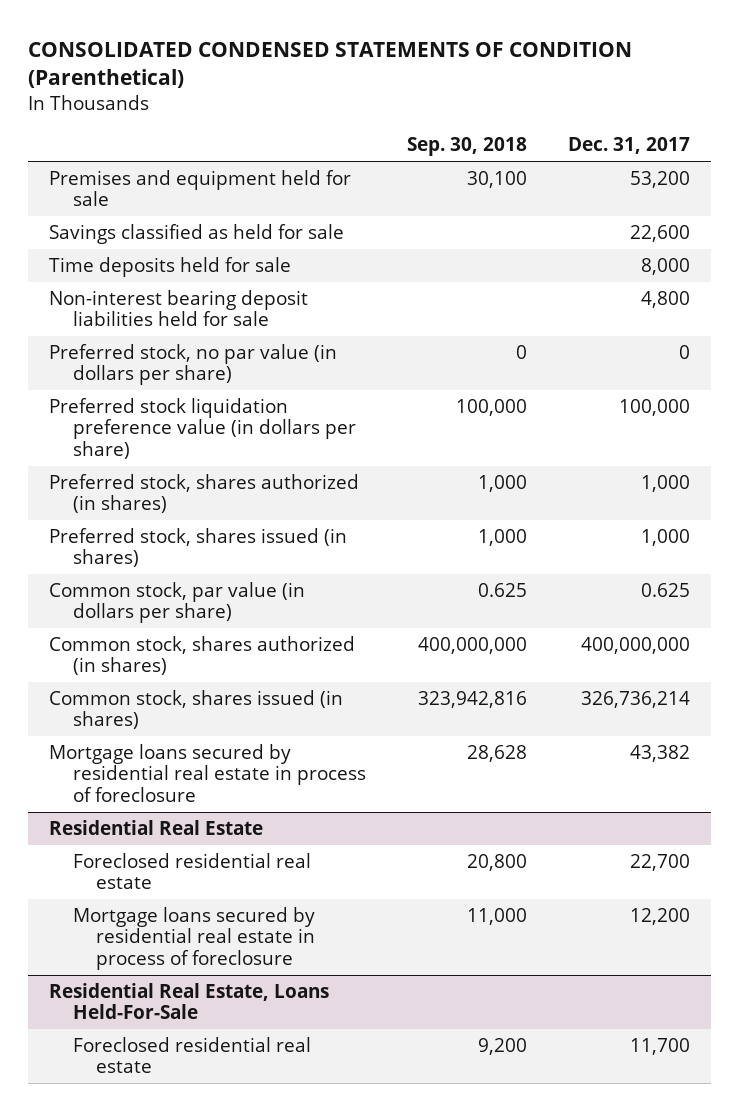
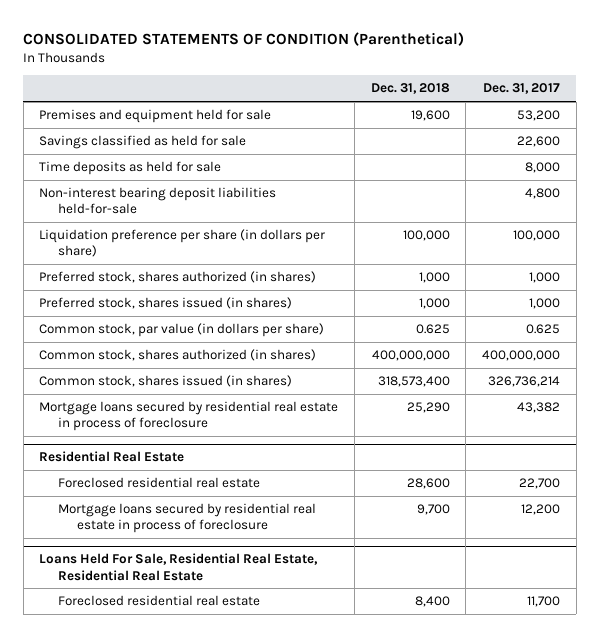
- CONSOLIDATED CONDENSED STATEMENTS OF CONDITION (Parenthetical)
+ CONSOLIDATED STATEMENTS OF CONDITION (Parenthetical)
- | Sep. 30, 2018 | Dec. 31, 2017
+ | Dec. 31, 2018 | Dec. 31, 2017
- Time deposits held for sale | | 8,000
- Non-interest bearing deposit liabilities held for sale | | 4,800
- Preferred stock, no par value (in dollars per share) | 0 | 0
- Preferred stock liquidation preference value (in dollars per share) | 100,000 | 100,000
+ Time deposits as held for sale | | 8,000
+ Non-interest bearing deposit liabilities held-for-sale | | 4,800
+ Liquidation preference per share (in dollars per share) | 100,000 | 100,000
- Residential Real Estate, Loans Held-For-Sale
+ Loans Held For Sale, Residential Real Estate, Residential Real Estate

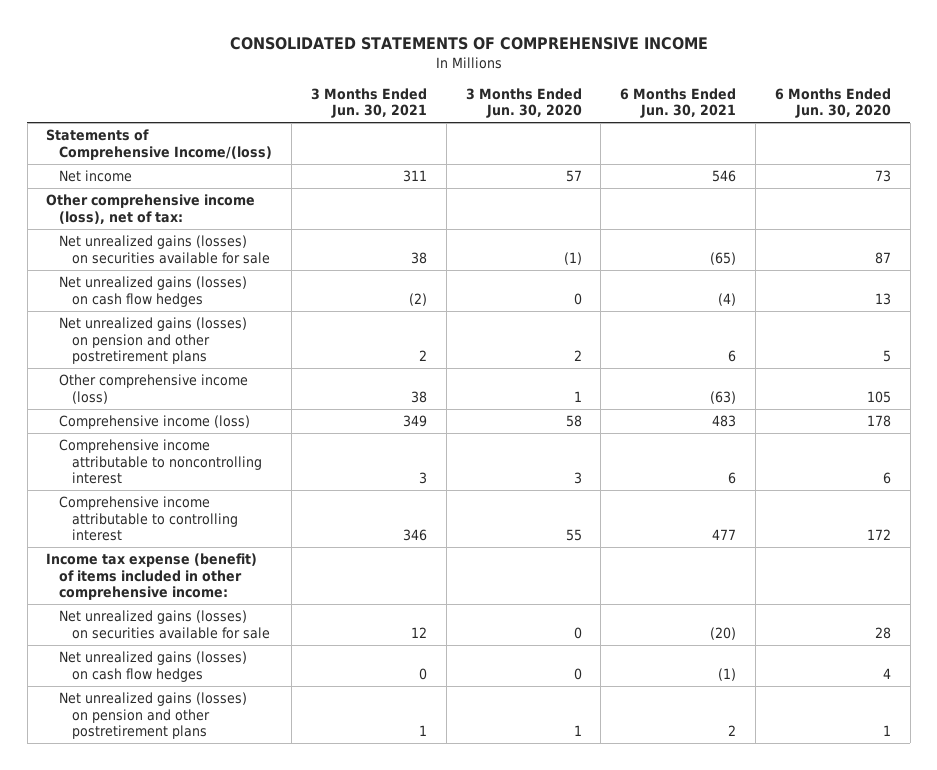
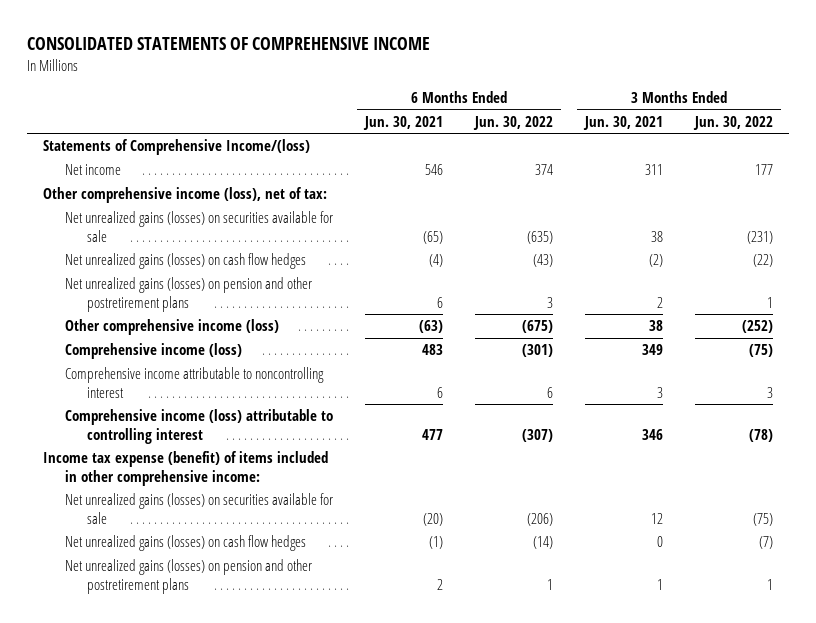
- | 3 Months Ended Jun. 30, 2021 | 3 Months Ended Jun. 30, 2020 | 6 Months Ended Jun. 30, 2021 | 6 Months Ended Jun. 30, 2020
+ | 6 Months Ended Jun. 30, 2021 | 6 Months Ended Jun. 30, 2022 | 3 Months Ended Jun. 30, 2021 | 3 Months Ended Jun. 30, 2022
- Comprehensive income attributable to controlling interest | 346 | 55 | 477 | 172
+ Comprehensive income (loss) attributable to controlling interest | 477 | (307) | 346 | (78)

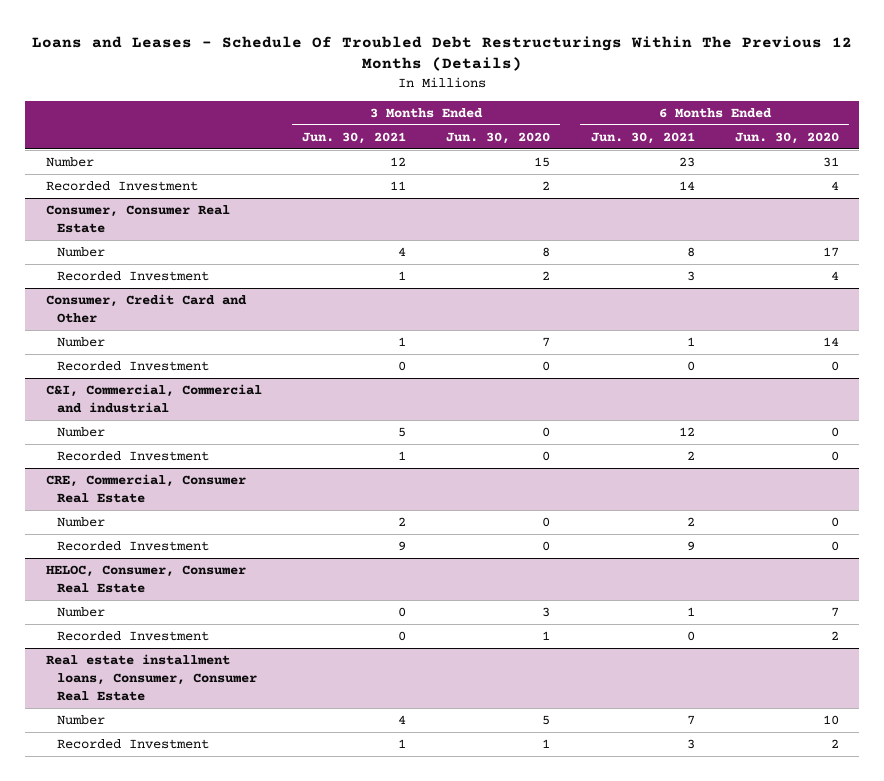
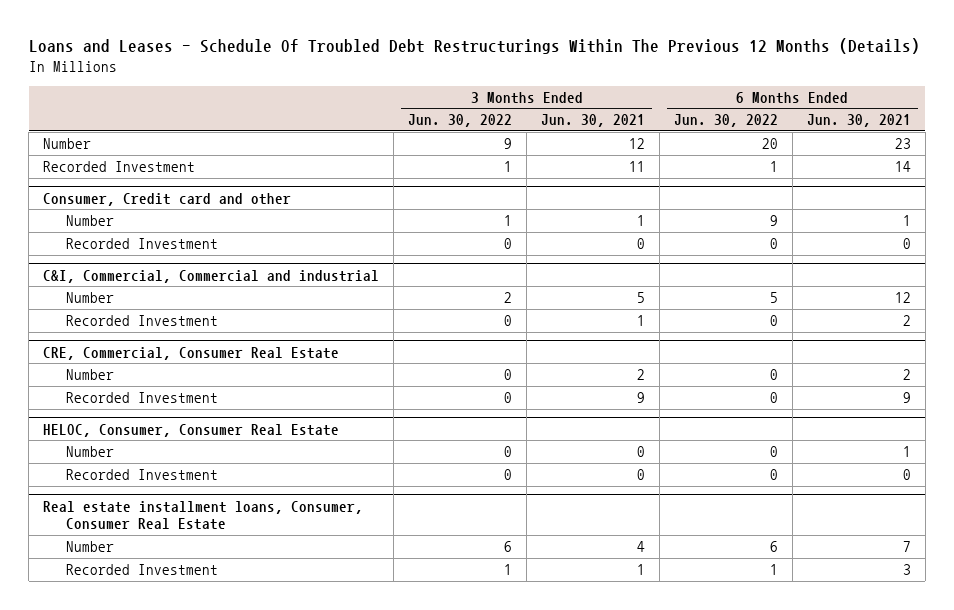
- | 3 Months Ended Jun. 30, 2021 | 3 Months Ended Jun. 30, 2020 | 6 Months Ended Jun. 30, 2021 | 6 Months Ended Jun. 30, 2020
+ | 3 Months Ended Jun. 30, 2022 | 3 Months Ended Jun. 30, 2021 | 6 Months Ended Jun. 30, 2022 | 6 Months Ended Jun. 30, 2021
- Consumer, Consumer Real Estate
- Number | 4 | 8 | 8 | 17
- Recorded Investment | 1 | 2 | 3 | 4
- Consumer, Credit Card and Other
+ Consumer, Credit card and other

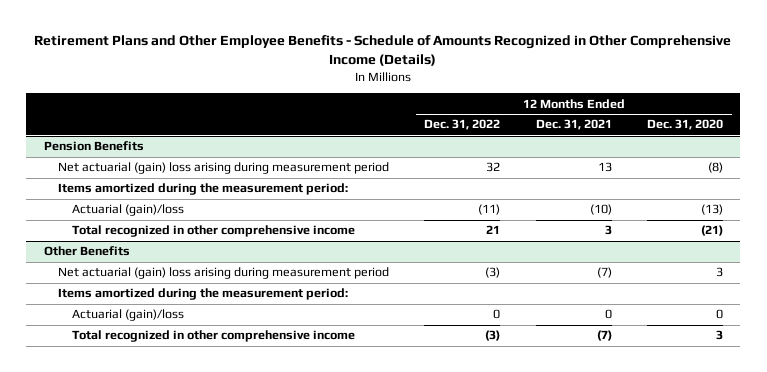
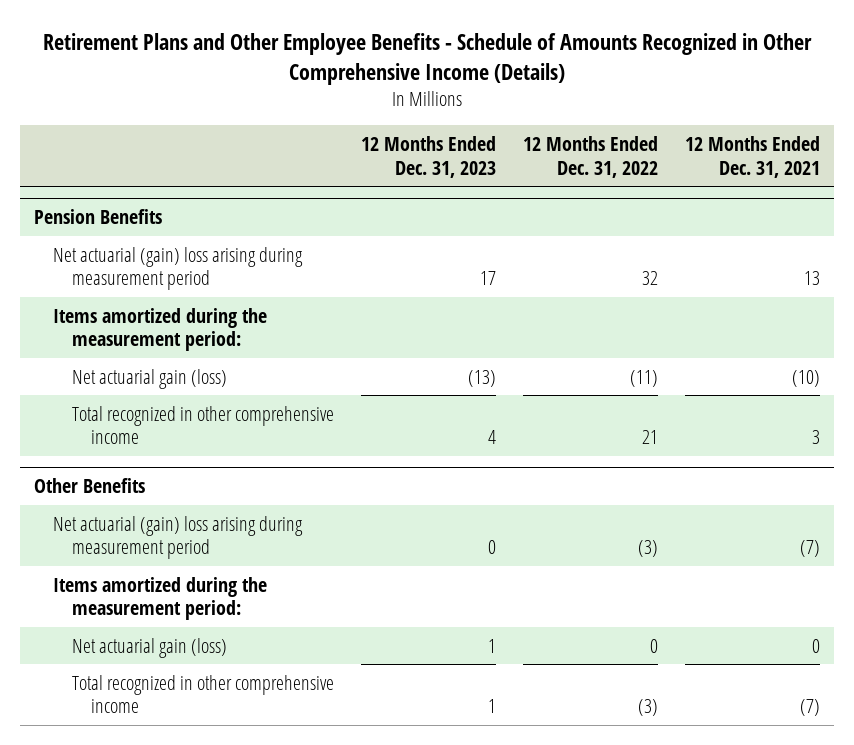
- | 12 Months Ended Dec. 31, 2022 | 12 Months Ended Dec. 31, 2021 | 12 Months Ended Dec. 31, 2020
+ | 12 Months Ended Dec. 31, 2023 | 12 Months Ended Dec. 31, 2022 | 12 Months Ended Dec. 31, 2021
@ Pension Benefits
- Actuarial (gain)/loss | (11) | (10) | (13)
+ Net actuarial gain (loss) | (13) | (11) | (10)
@ Other Benefits
- Actuarial (gain)/loss | 0 | 0 | 0
+ Net actuarial gain (loss) | 1 | 0 | 0

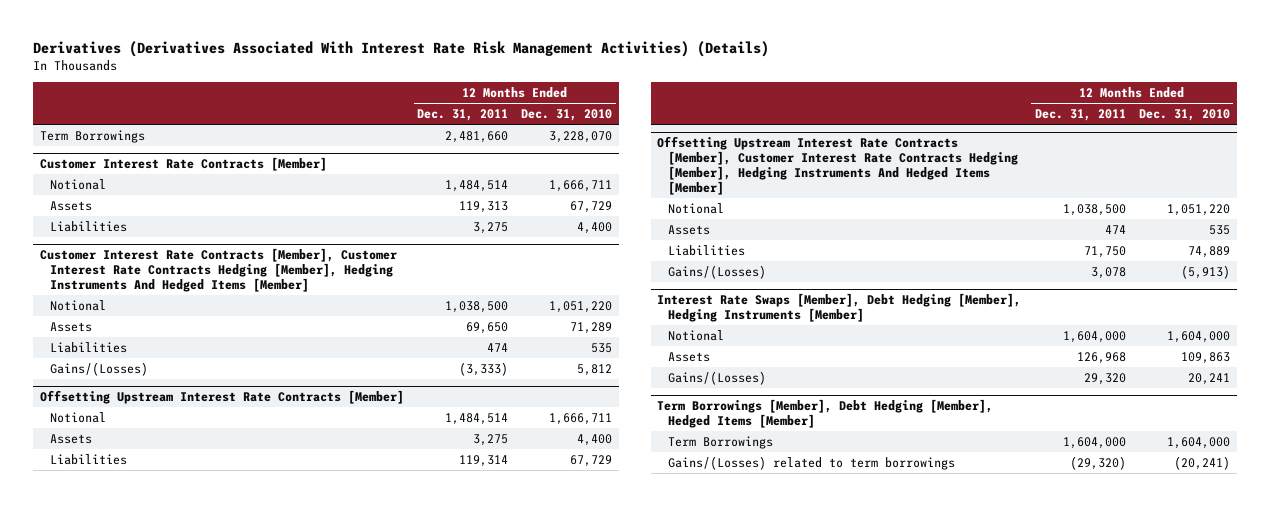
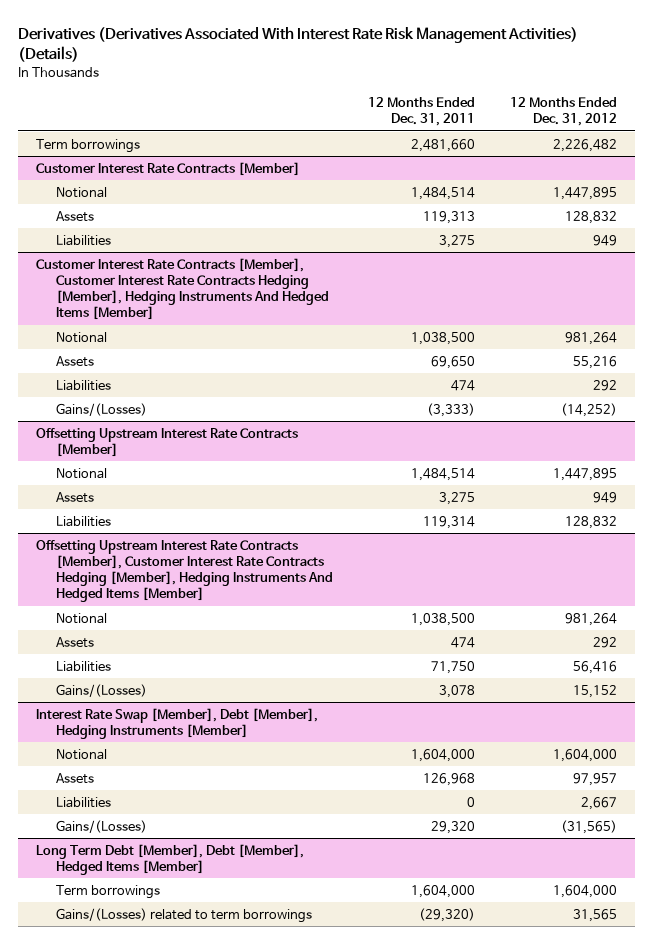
- | 12 Months Ended Dec. 31, 2011 | 12 Months Ended Dec. 31, 2010
+ | 12 Months Ended Dec. 31, 2011 | 12 Months Ended Dec. 31, 2012
- Term Borrowings | 2,481,660 | 3,228,070
+ Term borrowings | 2,481,660 | 2,226,482
- Interest Rate Swaps [Member], Debt Hedging [Member], Hedging Instruments [Member]
+ Interest Rate Swap [Member], Debt [Member], Hedging Instruments [Member]
+ Liabilities | 0 | 2,667
- Term Borrowings [Member], Debt Hedging [Member], Hedged Items [Member]
- Term Borrowings | 1,604,000 | 1,604,000
+ Long Term Debt [Member], Debt [Member], Hedged Items [Member]
+ Term borrowings | 1,604,000 | 1,604,000

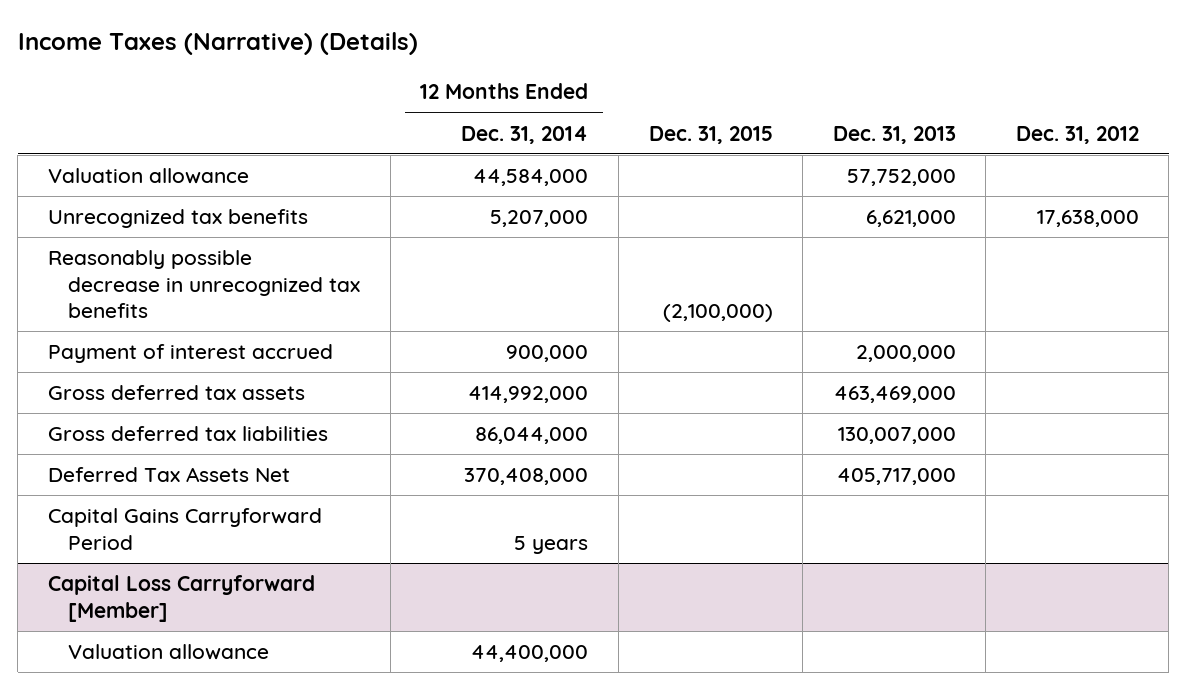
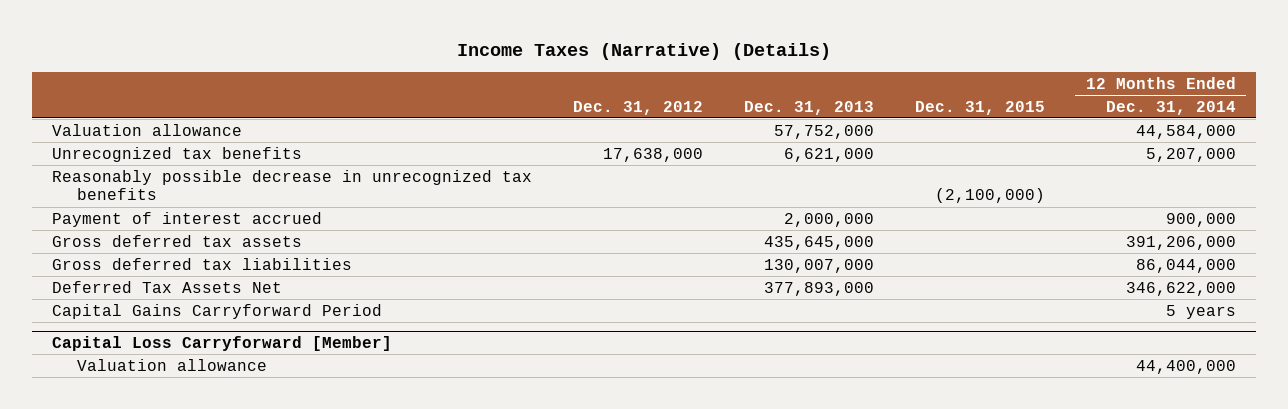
- | 12 Months Ended Dec. 31, 2014 | Dec. 31, 2015 | Dec. 31, 2013 | Dec. 31, 2012
+ | Dec. 31, 2012 | Dec. 31, 2013 | Dec. 31, 2015 | 12 Months Ended Dec. 31, 2014
- Gross deferred tax assets | 414,992,000 | | 463,469,000 |
+ Gross deferred tax assets | | 435,645,000 | | 391,206,000
- Deferred Tax Assets Net | 370,408,000 | | 405,717,000 |
+ Deferred Tax Assets Net | | 377,893,000 | | 346,622,000

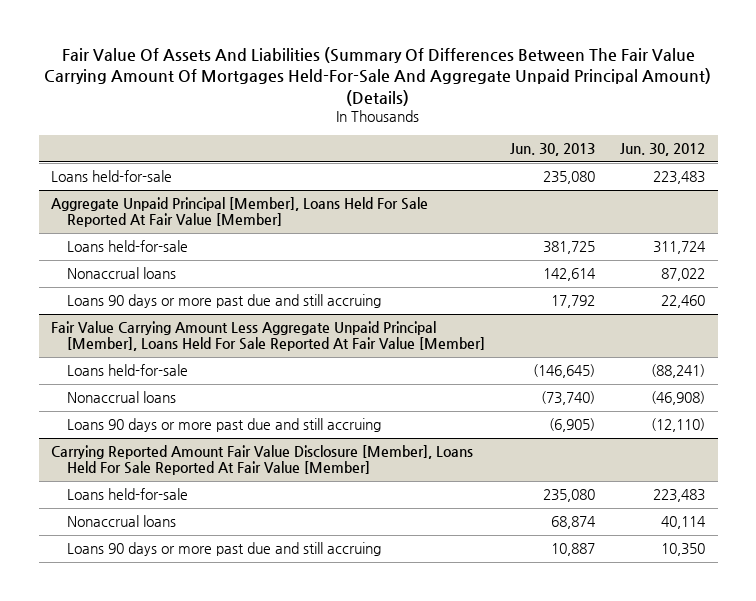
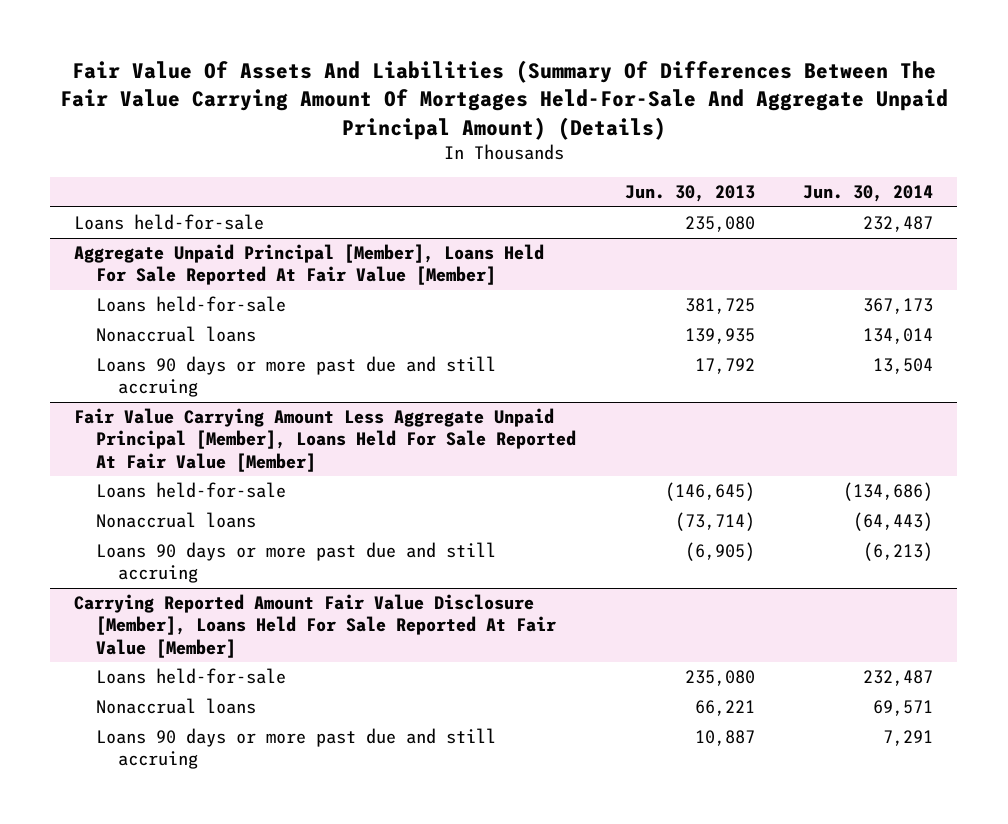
- | Jun. 30, 2013 | Jun. 30, 2012
+ | Jun. 30, 2013 | Jun. 30, 2014
@ Aggregate Unpaid Principal [Member], Loans Held For Sale Reported At Fair Value [Member]
- Nonaccrual loans | 142,614 | 87,022
+ Nonaccrual loans | 139,935 | 134,014
@ Fair Value Carrying Amount Less Aggregate Unpaid Principal [Member], Loans Held For Sale Reported At Fair Value [Member]
- Nonaccrual loans | (73,740) | (46,908)
+ Nonaccrual loans | (73,714) | (64,443)
@ Carrying Reported Amount Fair Value Disclosure [Member], Loans Held For Sale Reported At Fair Value [Member]
- Nonaccrual loans | 68,874 | 40,114
+ Nonaccrual loans | 66,221 | 69,571

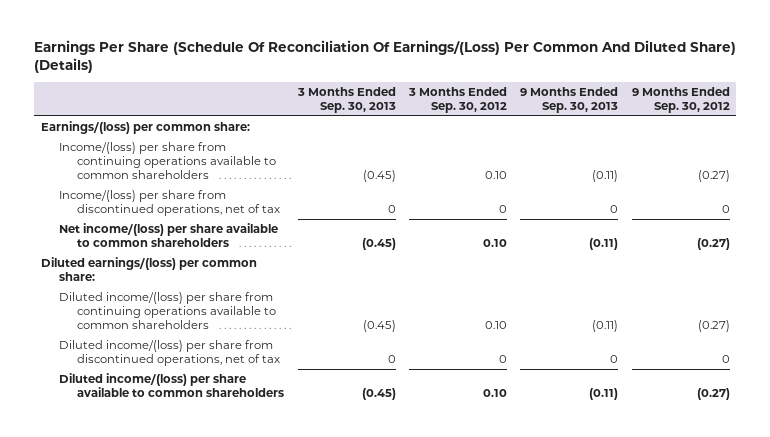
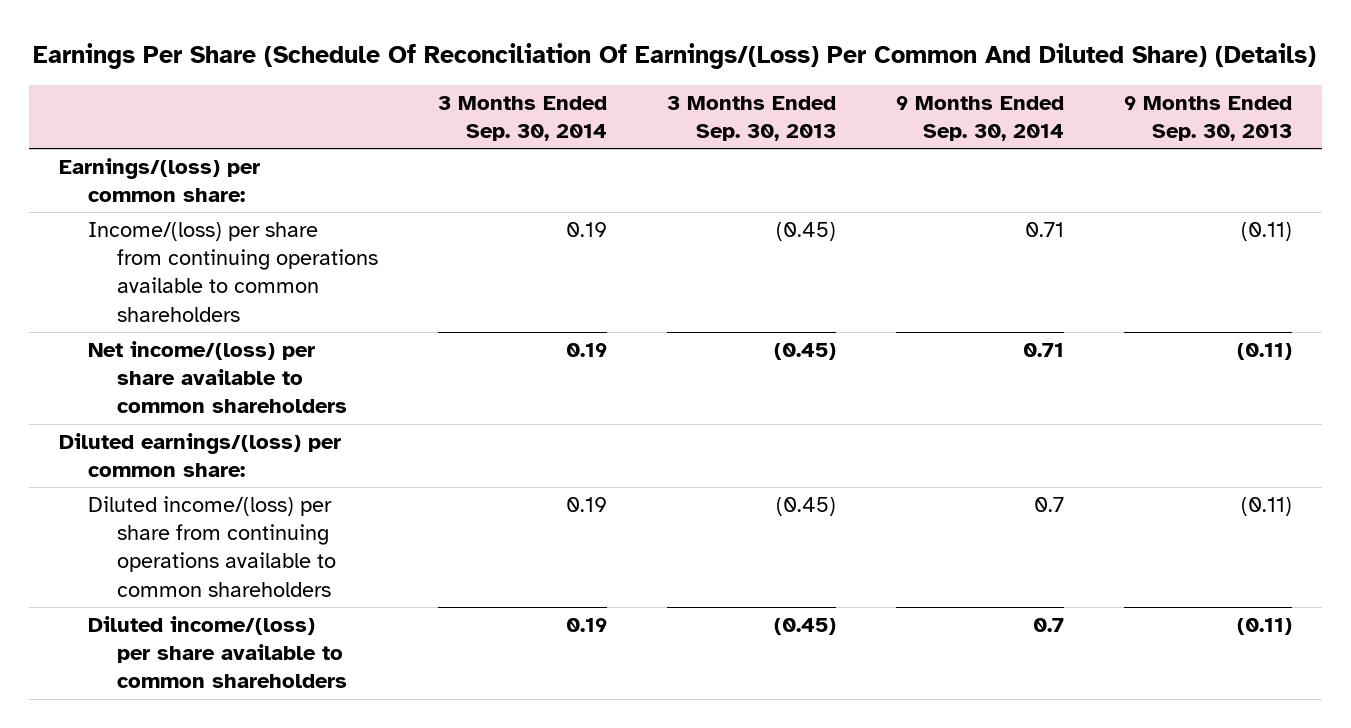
- | 3 Months Ended Sep. 30, 2013 | 3 Months Ended Sep. 30, 2012 | 9 Months Ended Sep. 30, 2013 | 9 Months Ended Sep. 30, 2012
+ | 3 Months Ended Sep. 30, 2014 | 3 Months Ended Sep. 30, 2013 | 9 Months Ended Sep. 30, 2014 | 9 Months Ended Sep. 30, 2013
- Income/(loss) per share from discontinued operations, net of tax | 0 | 0 | 0 | 0
- Diluted income/(loss) per share from discontinued operations, net of tax | 0 | 0 | 0 | 0

